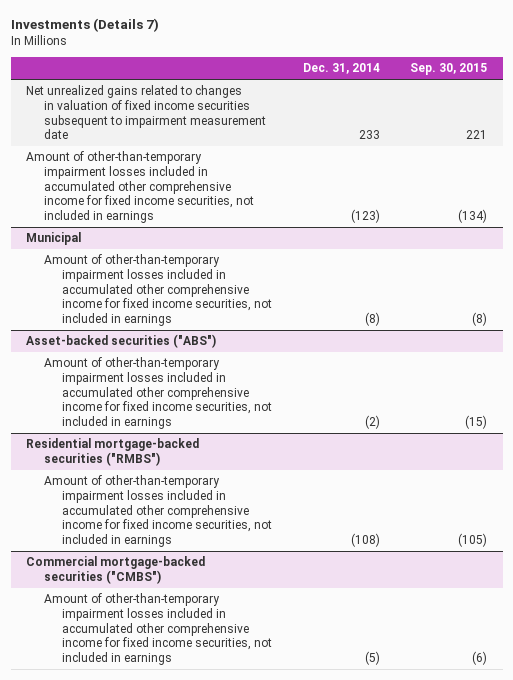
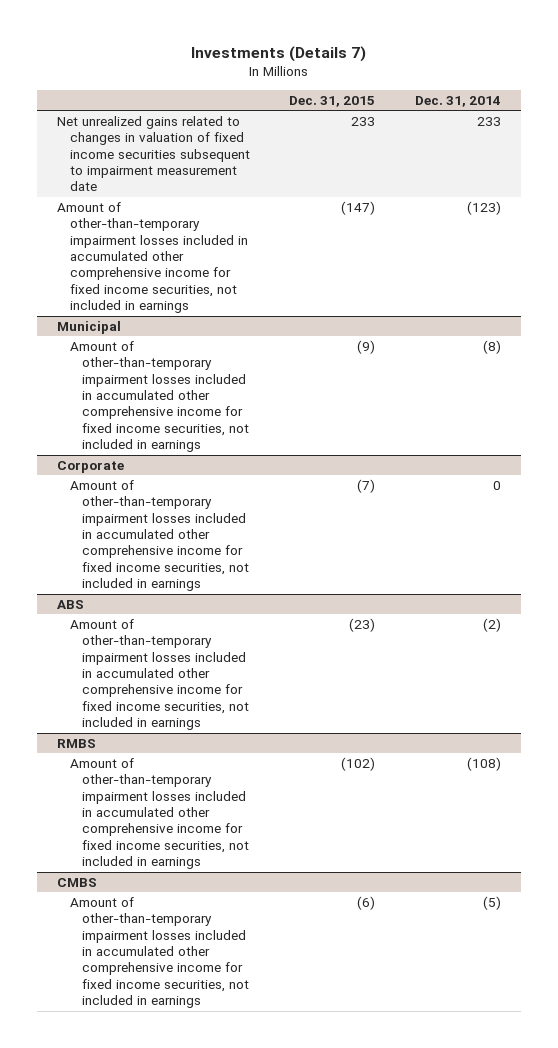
- | Dec. 31, 2014 | Sep. 30, 2015
+ | Dec. 31, 2015 | Dec. 31, 2014
- Asset-backed securities ("ABS")
+ Corporate
+ Amount of other-than-temporary impairment losses included in accumulated other comprehensive income for fixed income securities, not included in earnings | (7) | 0
+ ABS
- Residential mortgage-backed securities ("RMBS")
+ RMBS
- Commercial mortgage-backed securities ("CMBS")
+ CMBS

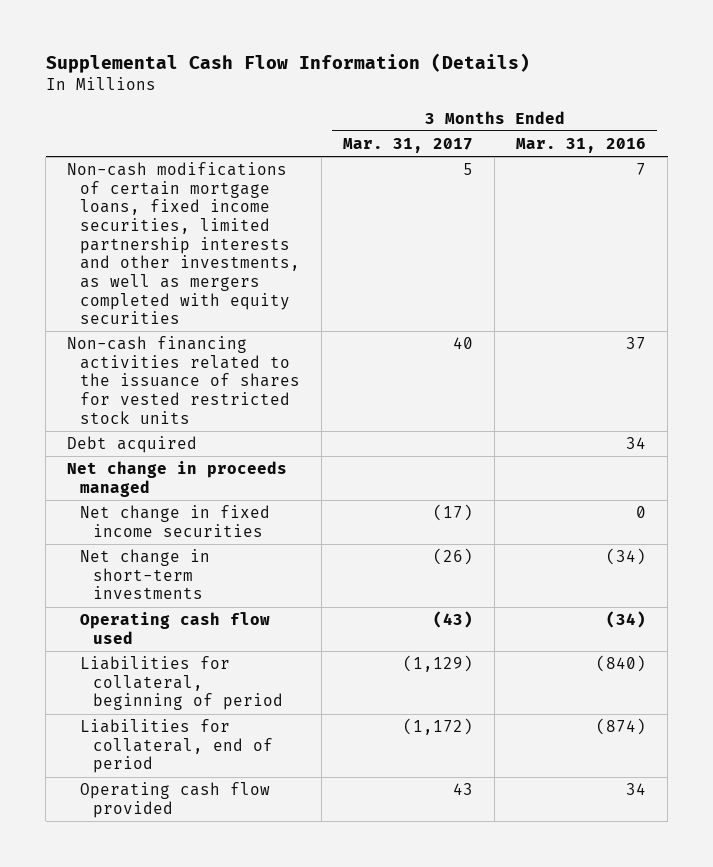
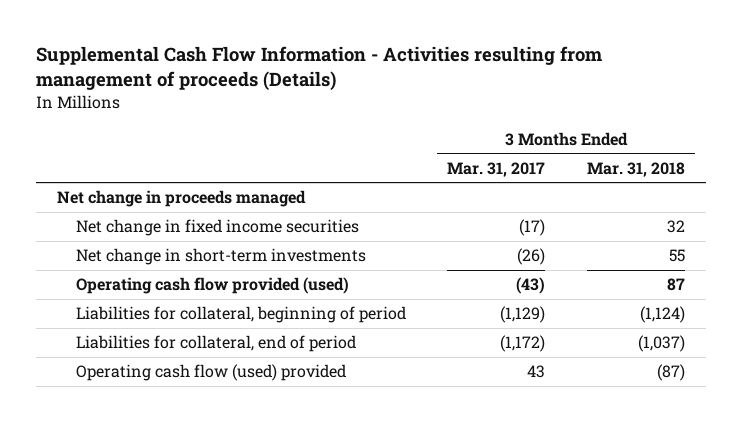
- Supplemental Cash Flow Information (Details)
+ Supplemental Cash Flow Information - Activities resulting from management of proceeds (Details)
- | 3 Months Ended Mar. 31, 2017 | 3 Months Ended Mar. 31, 2016
+ | 3 Months Ended Mar. 31, 2017 | 3 Months Ended Mar. 31, 2018
- Non-cash modifications of certain mortgage loans, fixed income securities, limited partnership interests and other investments, as well as mergers completed with equity securities | 5 | 7
- Non-cash financing activities related to the issuance of shares for vested restricted stock units | 40 | 37
- Debt acquired | | 34
- Operating cash flow used | (43) | (34)
+ Operating cash flow provided (used) | (43) | 87
- Operating cash flow provided | 43 | 34
+ Operating cash flow (used) provided | 43 | (87)

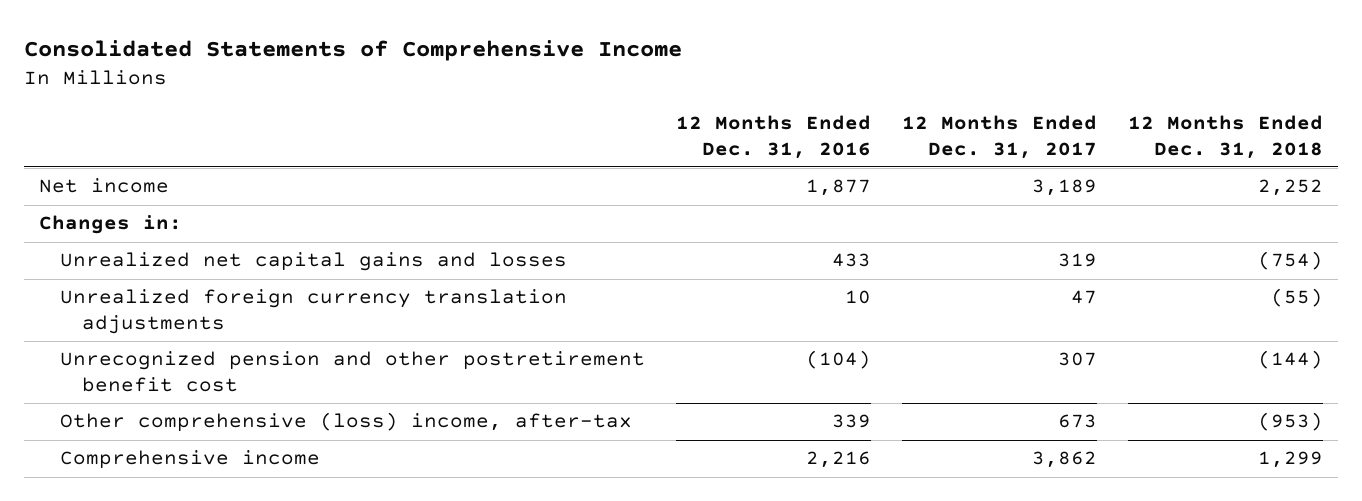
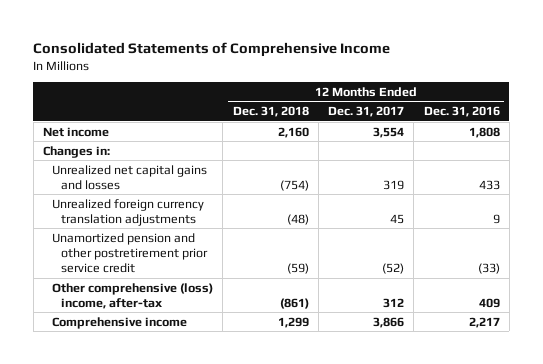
- | 12 Months Ended Dec. 31, 2016 | 12 Months Ended Dec. 31, 2017 | 12 Months Ended Dec. 31, 2018
+ | 12 Months Ended Dec. 31, 2018 | 12 Months Ended Dec. 31, 2017 | 12 Months Ended Dec. 31, 2016
- Net income | 1,877 | 3,189 | 2,252
+ Net income | 2,160 | 3,554 | 1,808
- Unrealized foreign currency translation adjustments | 10 | 47 | (55)
- Unrecognized pension and other postretirement benefit cost | (104) | 307 | (144)
- Other comprehensive (loss) income, after-tax | 339 | 673 | (953)
- Comprehensive income | 2,216 | 3,862 | 1,299
+ Unrealized foreign currency translation adjustments | (48) | 45 | 9
+ Unamortized pension and other postretirement prior service credit | (59) | (52) | (33)
+ Other comprehensive (loss) income, after-tax | (861) | 312 | 409
+ Comprehensive income | 1,299 | 3,866 | 2,217

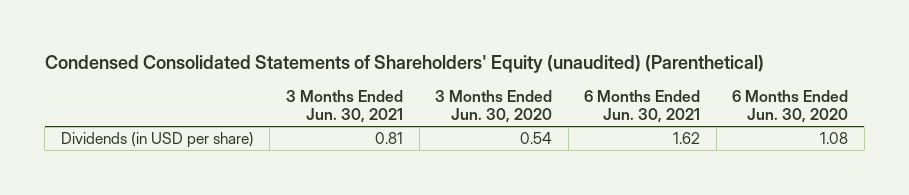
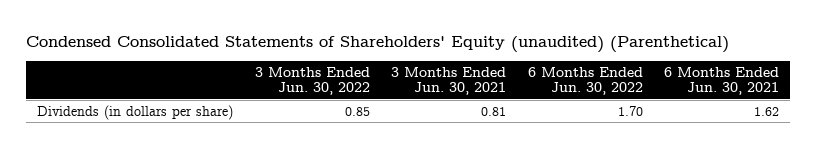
- | 3 Months Ended Jun. 30, 2021 | 3 Months Ended Jun. 30, 2020 | 6 Months Ended Jun. 30, 2021 | 6 Months Ended Jun. 30, 2020
+ | 3 Months Ended Jun. 30, 2022 | 3 Months Ended Jun. 30, 2021 | 6 Months Ended Jun. 30, 2022 | 6 Months Ended Jun. 30, 2021
- Dividends (in USD per share) | 0.81 | 0.54 | 1.62 | 1.08
+ Dividends (in dollars per share) | 0.85 | 0.81 | 1.70 | 1.62

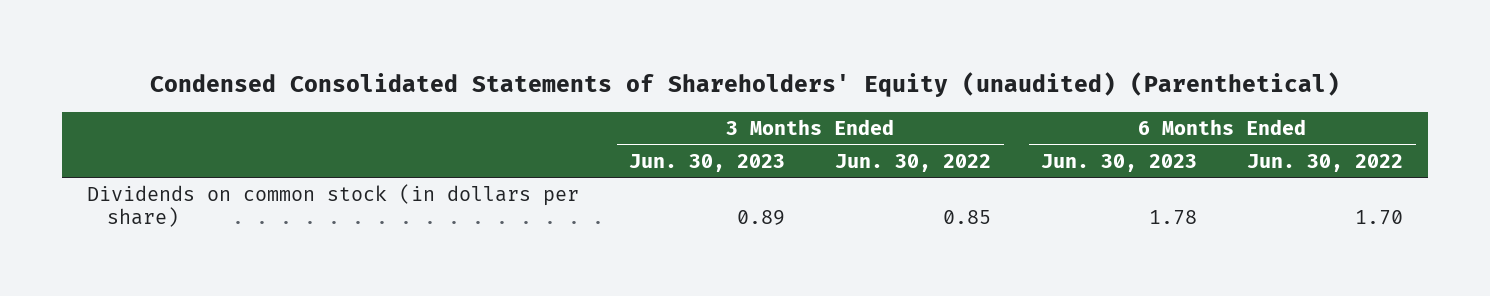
- | 3 Months Ended Jun. 30, 2022 | 3 Months Ended Jun. 30, 2021 | 6 Months Ended Jun. 30, 2022 | 6 Months Ended Jun. 30, 2021
+ | 3 Months Ended Jun. 30, 2023 | 3 Months Ended Jun. 30, 2022 | 6 Months Ended Jun. 30, 2023 | 6 Months Ended Jun. 30, 2022
- Dividends (in dollars per share) | 0.85 | 0.81 | 1.70 | 1.62
+ Dividends on common stock (in dollars per share) | 0.89 | 0.85 | 1.78 | 1.70

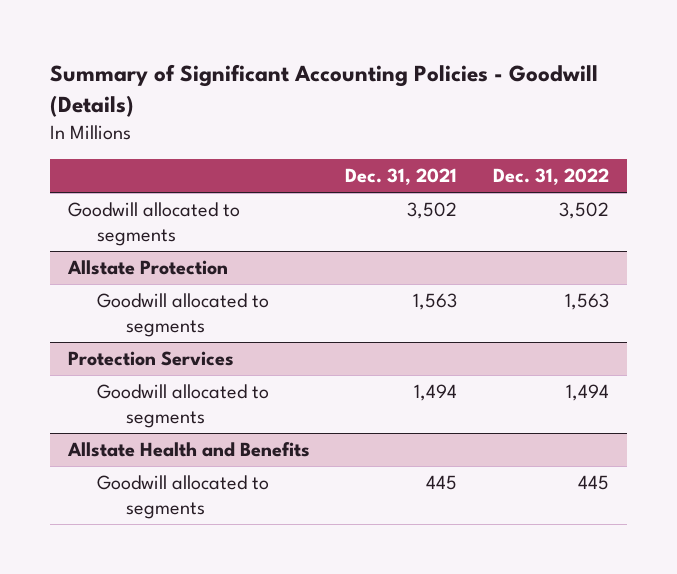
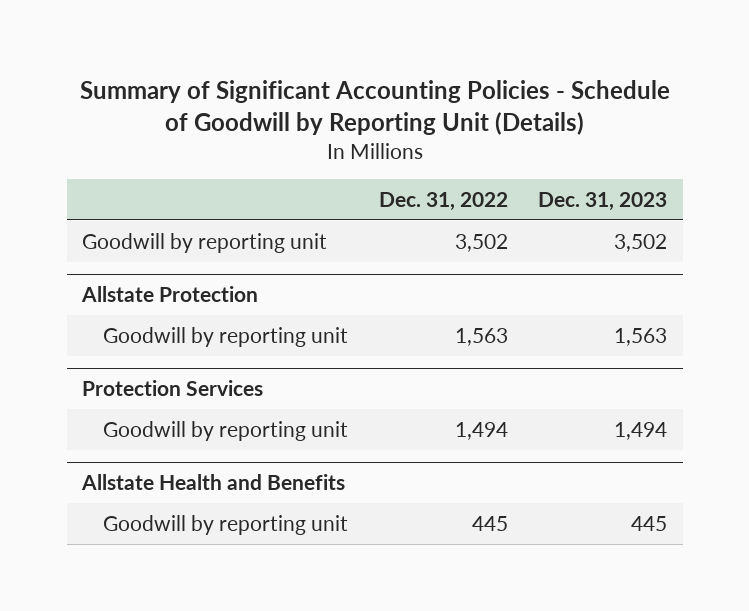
- Summary of Significant Accounting Policies - Goodwill (Details)
+ Summary of Significant Accounting Policies - Schedule of Goodwill by Reporting Unit (Details)
- | Dec. 31, 2021 | Dec. 31, 2022
+ | Dec. 31, 2022 | Dec. 31, 2023
- Goodwill allocated to segments | 3,502 | 3,502
+ Goodwill by reporting unit | 3,502 | 3,502
@ Allstate Protection
- Goodwill allocated to segments | 1,563 | 1,563
+ Goodwill by reporting unit | 1,563 | 1,563
@ Protection Services
- Goodwill allocated to segments | 1,494 | 1,494
+ Goodwill by reporting unit | 1,494 | 1,494
@ Allstate Health and Benefits
- Goodwill allocated to segments | 445 | 445
+ Goodwill by reporting unit | 445 | 445

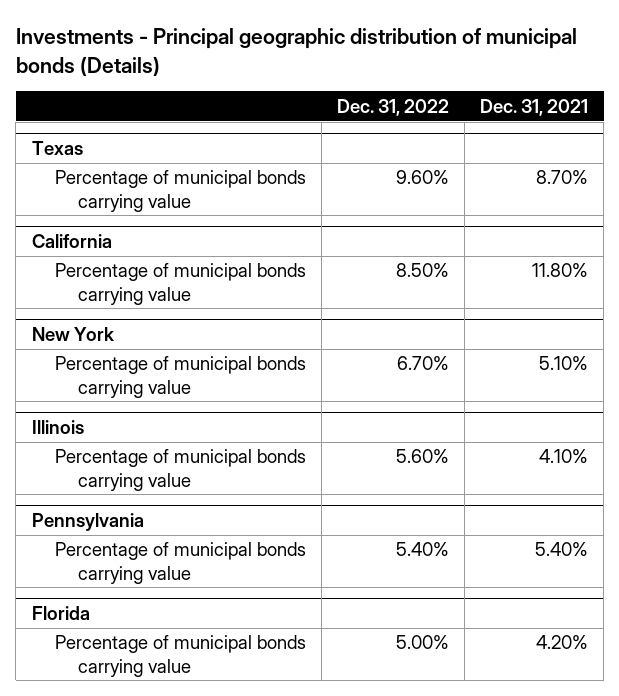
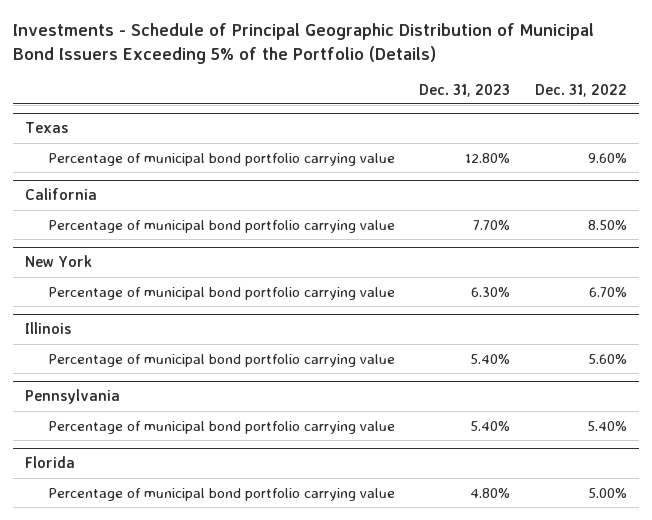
- Investments - Principal geographic distribution of municipal bonds (Details)
+ Investments - Schedule of Principal Geographic Distribution of Municipal Bond Issuers Exceeding 5% of the Portfolio (Details)
- | Dec. 31, 2022 | Dec. 31, 2021
+ | Dec. 31, 2023 | Dec. 31, 2022
@ Texas
- Percentage of municipal bonds carrying value | 9.60% | 8.70%
+ Percentage of municipal bond portfolio carrying value | 12.80% | 9.60%
@ California
- Percentage of municipal bonds carrying value | 8.50% | 11.80%
+ Percentage of municipal bond portfolio carrying value | 7.70% | 8.50%
@ New York
- Percentage of municipal bonds carrying value | 6.70% | 5.10%
+ Percentage of municipal bond portfolio carrying value | 6.30% | 6.70%
@ Illinois
- Percentage of municipal bonds carrying value | 5.60% | 4.10%
+ Percentage of municipal bond portfolio carrying value | 5.40% | 5.60%
@ Pennsylvania
- Percentage of municipal bonds carrying value | 5.40% | 5.40%
+ Percentage of municipal bond portfolio carrying value | 5.40% | 5.40%
@ Florida
- Percentage of municipal bonds carrying value | 5.00% | 4.20%
+ Percentage of municipal bond portfolio carrying value | 4.80% | 5.00%

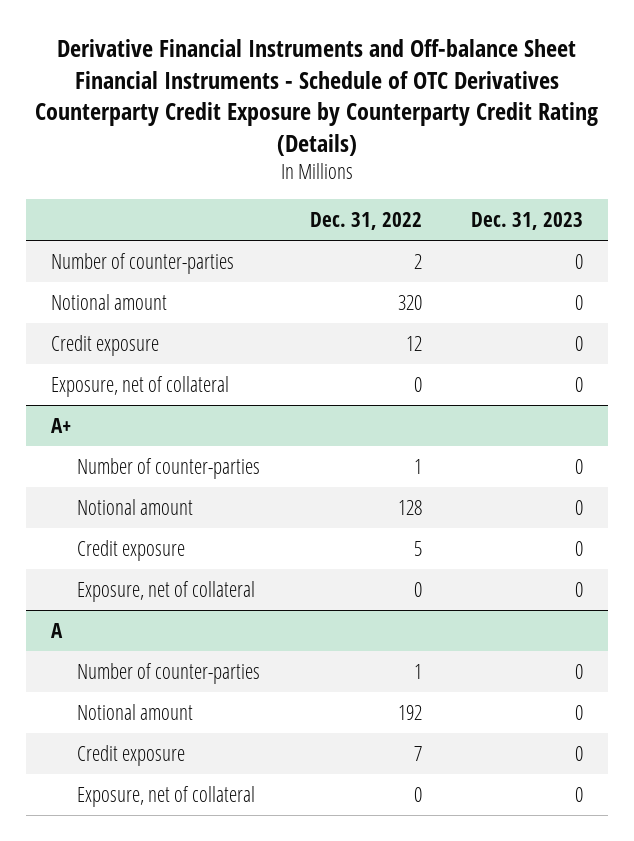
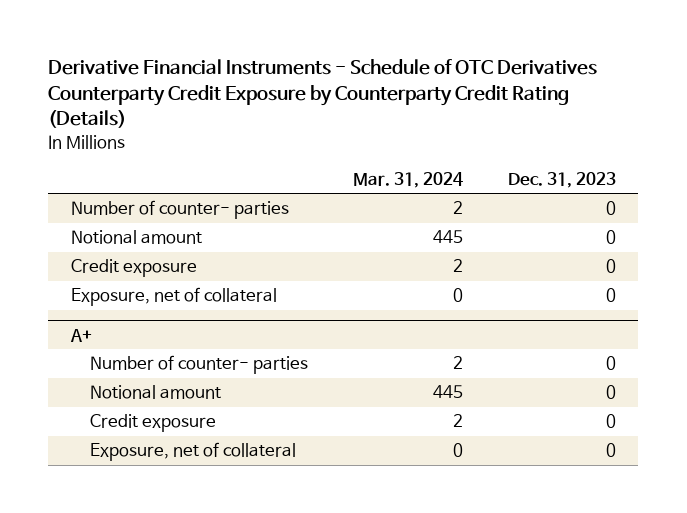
- Derivative Financial Instruments and Off-balance Sheet Financial Instruments - Schedule of OTC Derivatives Counterparty Credit Exposure by Counterparty Credit Rating (Details)
+ Derivative Financial Instruments - Schedule of OTC Derivatives Counterparty Credit Exposure by Counterparty Credit Rating (Details)
- | Dec. 31, 2022 | Dec. 31, 2023
+ | Mar. 31, 2024 | Dec. 31, 2023
- Number of counter-parties | 2 | 0
+ Number of counter- parties | 2 | 0
@ A+
- Number of counter-parties | 1 | 0
- Notional amount | 128 | 0
- Credit exposure | 5 | 0
- Exposure, net of collateral | 0 | 0
- A
- Number of counter-parties | 1 | 0
@ A+
+ Number of counter- parties | 2 | 0

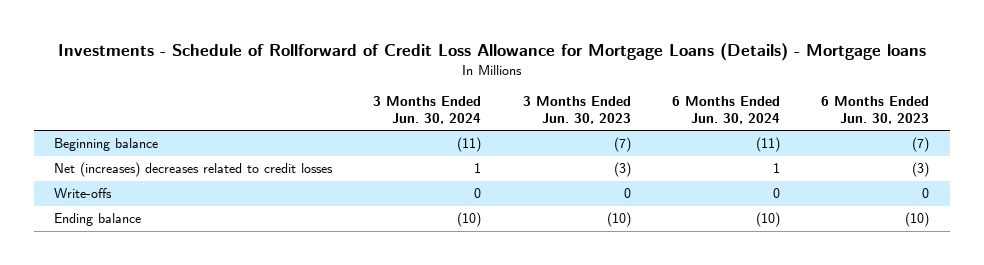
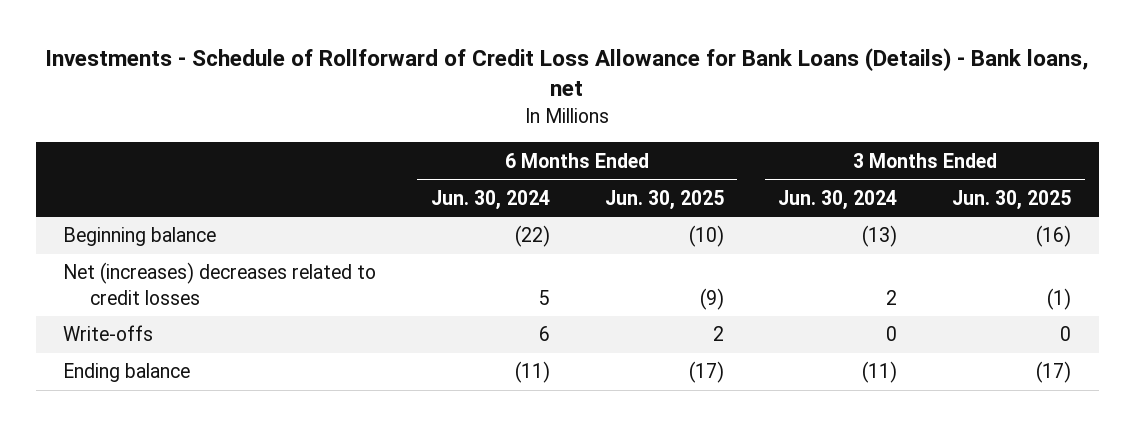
- Investments - Schedule of Rollforward of Credit Loss Allowance for Mortgage Loans (Details) - Mortgage loans
+ Investments - Schedule of Rollforward of Credit Loss Allowance for Bank Loans (Details) - Bank loans, net
- | 3 Months Ended Jun. 30, 2024 | 3 Months Ended Jun. 30, 2023 | 6 Months Ended Jun. 30, 2024 | 6 Months Ended Jun. 30, 2023
+ | 6 Months Ended Jun. 30, 2024 | 6 Months Ended Jun. 30, 2025 | 3 Months Ended Jun. 30, 2024 | 3 Months Ended Jun. 30, 2025
- Beginning balance | (11) | (7) | (11) | (7)
- Net (increases) decreases related to credit losses | 1 | (3) | 1 | (3)
- Write-offs | 0 | 0 | 0 | 0
- Ending balance | (10) | (10) | (10) | (10)
+ Beginning balance | (22) | (10) | (13) | (16)
+ Net (increases) decreases related to credit losses | 5 | (9) | 2 | (1)
+ Write-offs | 6 | 2 | 0 | 0
+ Ending balance | (11) | (17) | (11) | (17)

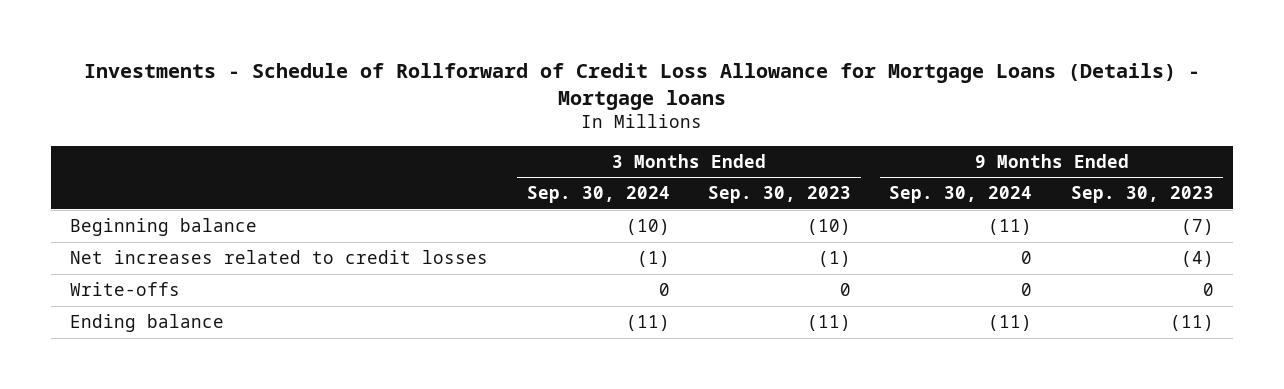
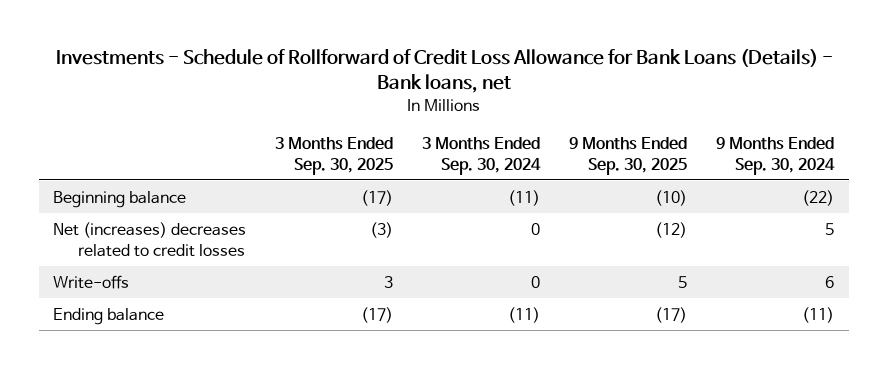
- Investments - Schedule of Rollforward of Credit Loss Allowance for Mortgage Loans (Details) - Mortgage loans
+ Investments - Schedule of Rollforward of Credit Loss Allowance for Bank Loans (Details) - Bank loans, net
- | 3 Months Ended Sep. 30, 2024 | 3 Months Ended Sep. 30, 2023 | 9 Months Ended Sep. 30, 2024 | 9 Months Ended Sep. 30, 2023
+ | 3 Months Ended Sep. 30, 2025 | 3 Months Ended Sep. 30, 2024 | 9 Months Ended Sep. 30, 2025 | 9 Months Ended Sep. 30, 2024
- Beginning balance | (10) | (10) | (11) | (7)
- Net increases related to credit losses | (1) | (1) | 0 | (4)
- Write-offs | 0 | 0 | 0 | 0
+ Beginning balance | (17) | (11) | (10) | (22)
+ Net (increases) decreases related to credit losses | (3) | 0 | (12) | 5
+ Write-offs | 3 | 0 | 5 | 6

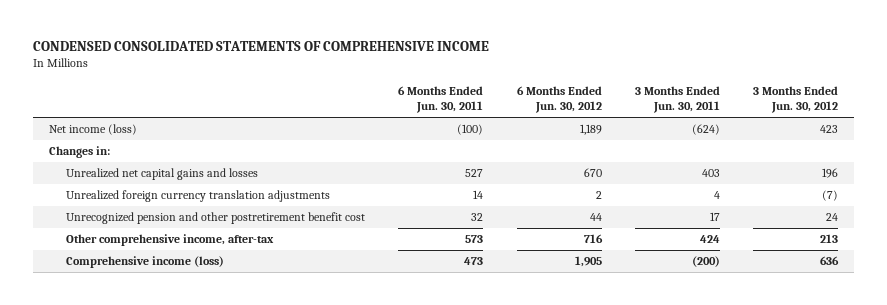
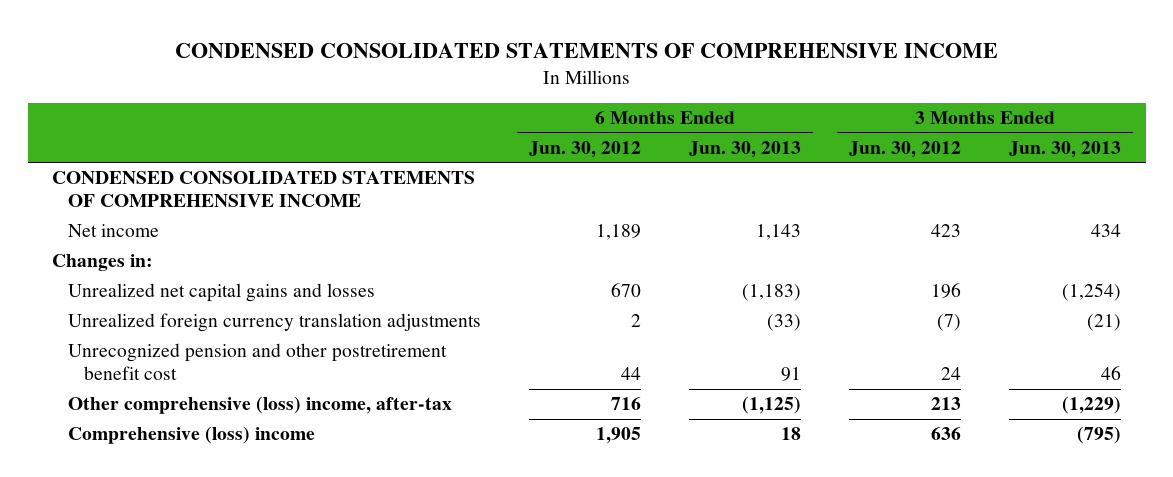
- | 6 Months Ended Jun. 30, 2011 | 6 Months Ended Jun. 30, 2012 | 3 Months Ended Jun. 30, 2011 | 3 Months Ended Jun. 30, 2012
+ | 6 Months Ended Jun. 30, 2012 | 6 Months Ended Jun. 30, 2013 | 3 Months Ended Jun. 30, 2012 | 3 Months Ended Jun. 30, 2013
- Net income (loss) | (100) | 1,189 | (624) | 423
+ CONDENSED CONSOLIDATED STATEMENTS OF COMPREHENSIVE INCOME
+ Net income | 1,189 | 1,143 | 423 | 434
- Other comprehensive income, after-tax | 573 | 716 | 424 | 213
- Comprehensive income (loss) | 473 | 1,905 | (200) | 636
+ Other comprehensive (loss) income, after-tax | 716 | (1,125) | 213 | (1,229)
+ Comprehensive (loss) income | 1,905 | 18 | 636 | (795)

